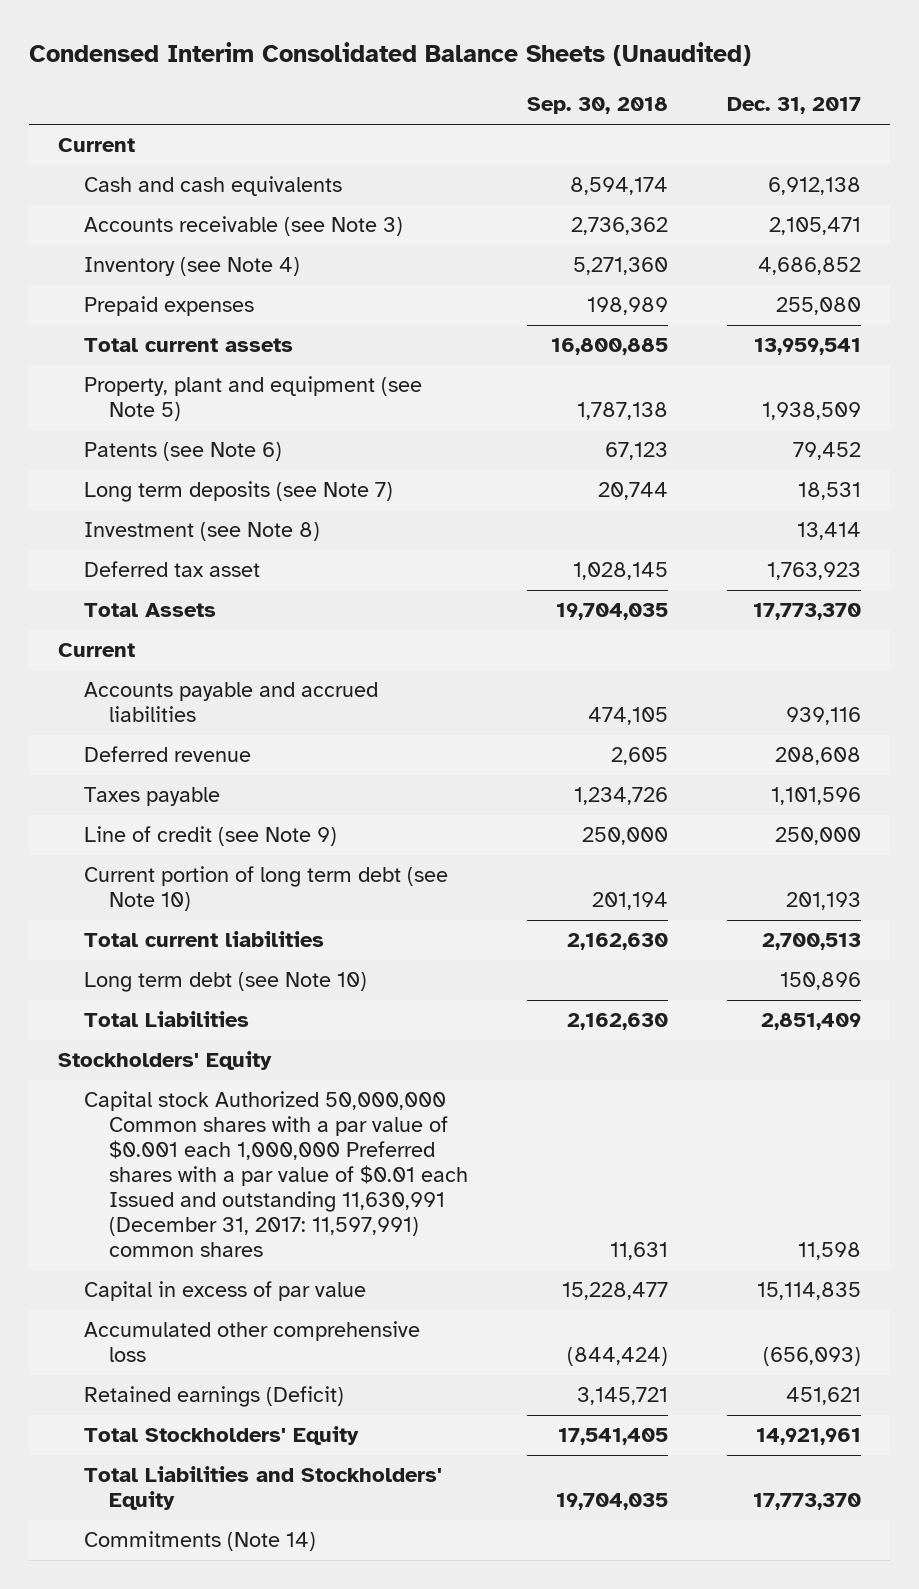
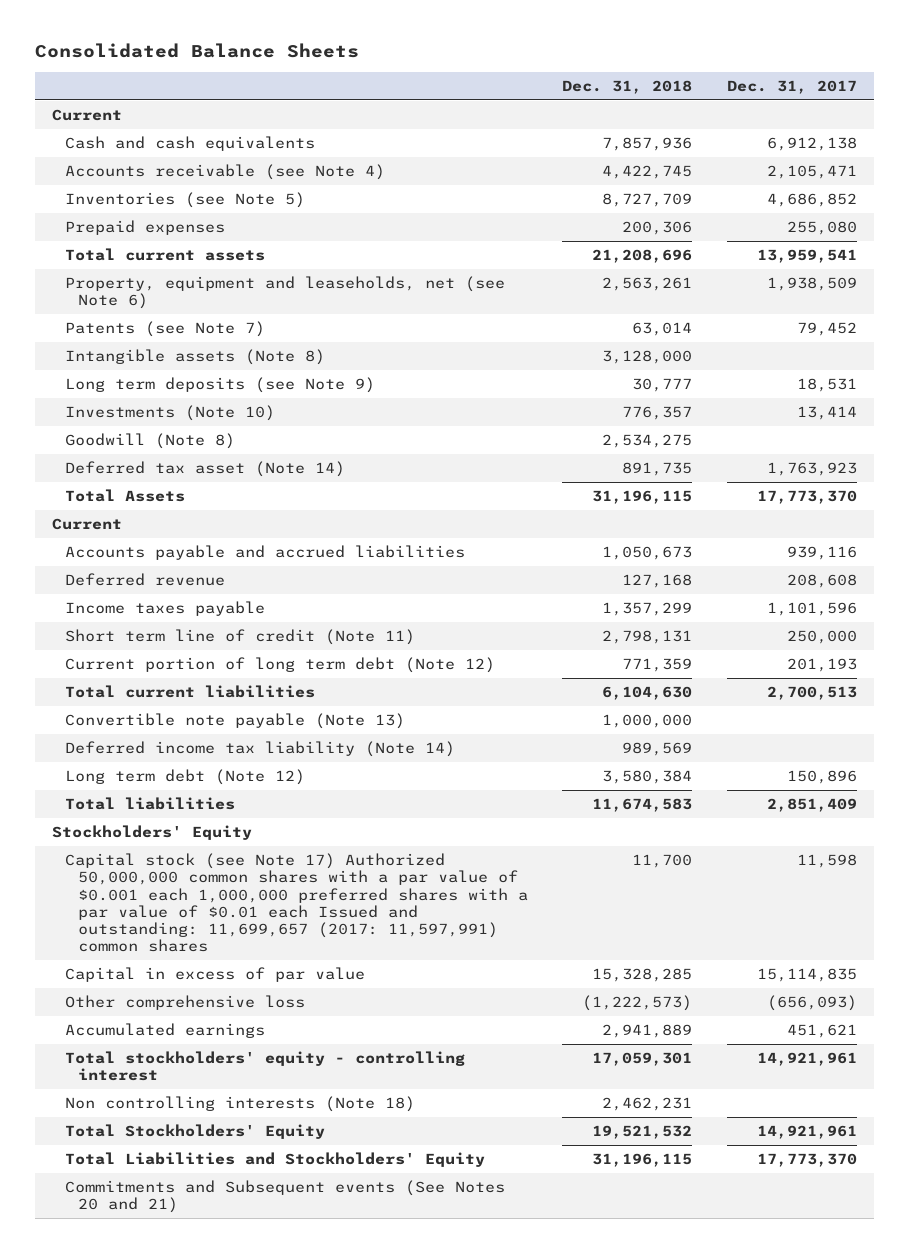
- Condensed Interim Consolidated Balance Sheets (Unaudited)
+ Consolidated Balance Sheets
- | Sep. 30, 2018 | Dec. 31, 2017
+ | Dec. 31, 2018 | Dec. 31, 2017
- Accounts receivable (see Note 3) | 2,736,362 | 2,105,471
- Inventory (see Note 4) | 5,271,360 | 4,686,852
+ Accounts receivable (see Note 4) | 4,422,745 | 2,105,471
+ Inventories (see Note 5) | 8,727,709 | 4,686,852
- Property, plant and equipment (see Note 5) | 1,787,138 | 1,938,509
- Patents (see Note 6) | 67,123 | 79,452
- Long term deposits (see Note 7) | 20,744 | 18,531
- Investment (see Note 8) | | 13,414
- Deferred tax asset | 1,028,145 | 1,763,923
+ Property, equipment and leaseholds, net (see Note 6) | 2,563,261 | 1,938,509
+ Patents (see Note 7) | 63,014 | 79,452
+ Intangible assets (Note 8) | 3,128,000 |
+ Long term deposits (see Note 9) | 30,777 | 18,531
+ Investments (Note 10) | 776,357 | 13,414
+ Goodwill (Note 8) | 2,534,275 |
+ Deferred tax asset (Note 14) | 891,735 | 1,763,923
- Taxes payable | 1,234,726 | 1,101,596
- Line of credit (see Note 9) | 250,000 | 250,000
- Current portion of long term debt (see Note 10) | 201,194 | 201,193
+ Income taxes payable | 1,357,299 | 1,101,596
+ Short term line of credit (Note 11) | 2,798,131 | 250,000
+ Current portion of long term debt (Note 12) | 771,359 | 201,193
- Long term debt (see Note 10) | | 150,896
- Total Liabilities | 2,162,630 | 2,851,409
+ Convertible note payable (Note 13) | 1,000,000 |
+ Deferred income tax liability (Note 14) | 989,569 |
+ Long term debt (Note 12) | 3,580,384 | 150,896
+ Total liabilities | 11,674,583 | 2,851,409
- Capital stock Authorized 50,000,000 Common shares with a par value of $0.001 each 1,000,000 Preferred shares with a par value of $0.01 each Issued and outstanding 11,630,991 (December 31, 2017: 11,597,991) common shares | 11,631 | 11,598
+ Capital stock (see Note 17) Authorized 50,000,000 common shares with a par value of $0.001 each 1,000,000 preferred shares with a par value of $0.01 each Issued and outstanding: 11,699,657 (2017: 11,597,991) common shares | 11,700 | 11,598
- Accumulated other comprehensive loss | (844,424) | (656,093)
- Retained earnings (Deficit) | 3,145,721 | 451,621
+ Other comprehensive loss | (1,222,573) | (656,093)
+ Accumulated earnings | 2,941,889 | 451,621
+ Total stockholders' equity - controlling interest | 17,059,301 | 14,921,961
+ Non controlling interests (Note 18) | 2,462,231 |
- Commitments (Note 14)
+ Commitments and Subsequent events (See Notes 20 and 21)

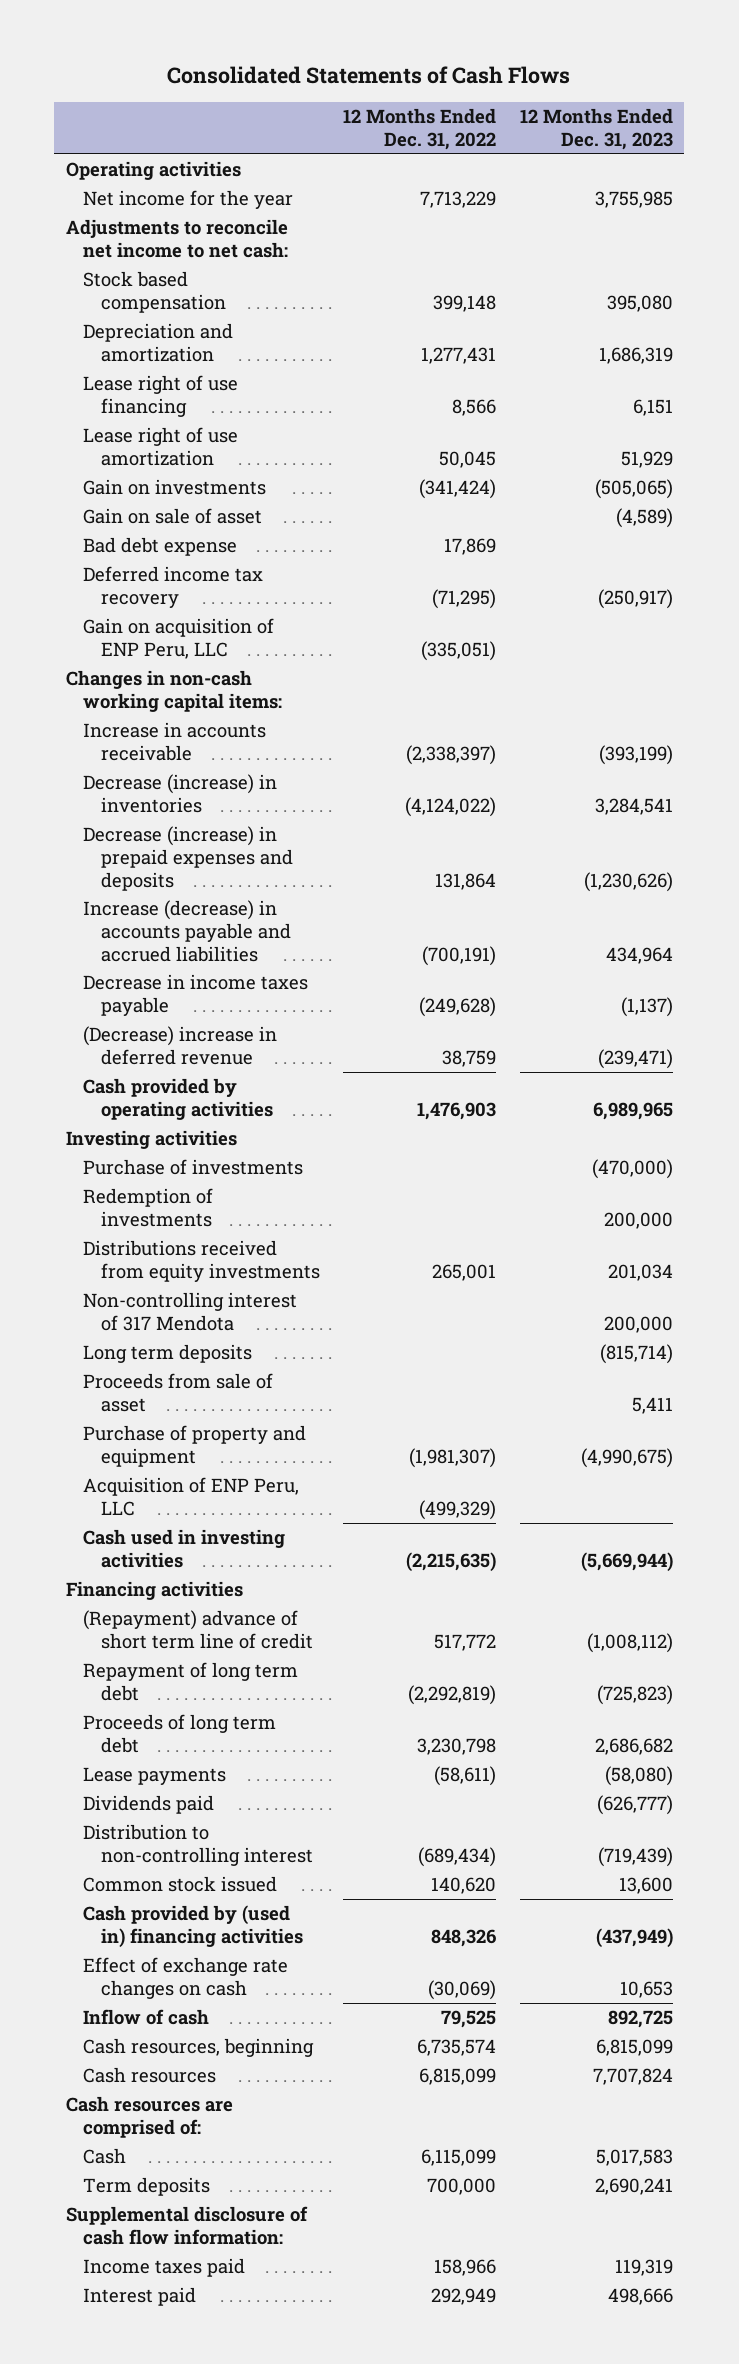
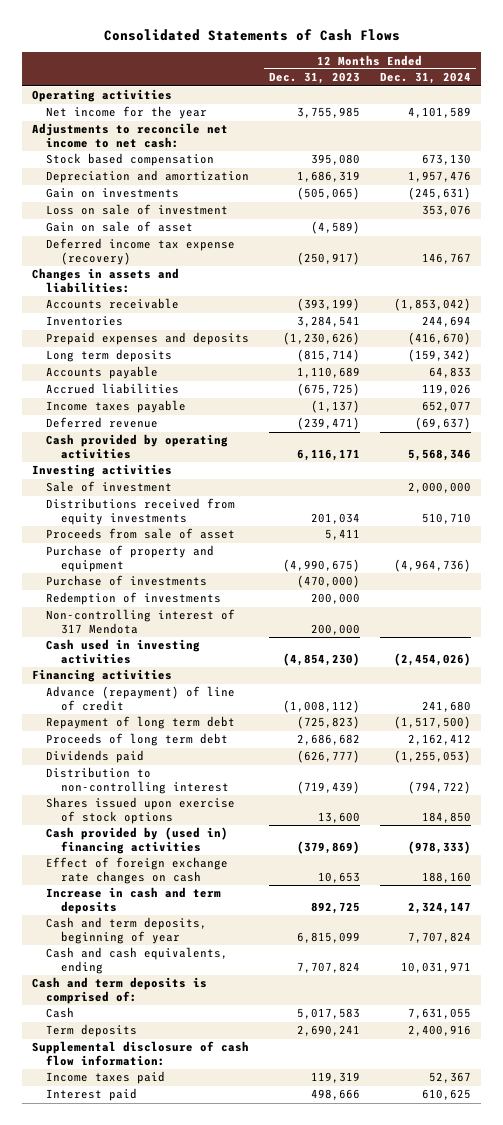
- | 12 Months Ended Dec. 31, 2022 | 12 Months Ended Dec. 31, 2023
+ | 12 Months Ended Dec. 31, 2023 | 12 Months Ended Dec. 31, 2024
- Lease right of use financing | 8,566 | 6,151
- Lease right of use amortization | 50,045 | 51,929
+ Loss on sale of investment | | 353,076
- Bad debt expense | 17,869 |
- Deferred income tax recovery | (71,295) | (250,917)
- Gain on acquisition of ENP Peru, LLC | (335,051) |
- Changes in non-cash working capital items:
- Increase in accounts receivable | (2,338,397) | (393,199)
- Decrease (increase) in inventories | (4,124,022) | 3,284,541
- Decrease (increase) in prepaid expenses and deposits | 131,864 | (1,230,626)
- Increase (decrease) in accounts payable and accrued liabilities | (700,191) | 434,964
- Decrease in income taxes payable | (249,628) | (1,137)
- (Decrease) increase in deferred revenue | 38,759 | (239,471)
- Cash provided by operating activities | 1,476,903 | 6,989,965
+ Deferred income tax expense (recovery) | (250,917) | 146,767
+ Changes in assets and liabilities:
+ Accounts receivable | (393,199) | (1,853,042)
+ Inventories | 3,284,541 | 244,694
+ Prepaid expenses and deposits | (1,230,626) | (416,670)
moved up: Long term deposits | (815,714) | (159,342)
+ Accounts payable | 1,110,689 | 64,833
+ Accrued liabilities | (675,725) | 119,026
+ Income taxes payable | (1,137) | 652,077
+ Deferred revenue | (239,471) | (69,637)
+ Cash provided by operating activities | 6,116,171 | 5,568,346
+ Sale of investment | | 2,000,000
- Acquisition of ENP Peru, LLC | (499,329) |
- Cash used in investing activities | (2,215,635) | (5,669,944)
moved down: Purchase of investments | (470,000) |
moved down: Redemption of investments | 200,000 |
moved down: Non-controlling interest of 317 Mendota | 200,000 |
+ Cash used in investing activities | (4,854,230) | (2,454,026)
- (Repayment) advance of short term line of credit | 517,772 | (1,008,112)
+ Advance (repayment) of line of credit | (1,008,112) | 241,680
- Lease payments | (58,611) | (58,080)
- Common stock issued | 140,620 | 13,600
- Cash provided by (used in) financing activities | 848,326 | (437,949)
- Effect of exchange rate changes on cash | (30,069) | 10,653
- Inflow of cash | 79,525 | 892,725
- Cash resources, beginning | 6,735,574 | 6,815,099
- Cash resources | 6,815,099 | 7,707,824
- Cash resources are comprised of:
+ Shares issued upon exercise of stock options | 13,600 | 184,850
+ Cash provided by (used in) financing activities | (379,869) | (978,333)
+ Effect of foreign exchange rate changes on cash | 10,653 | 188,160
+ Increase in cash and term deposits | 892,725 | 2,324,147
+ Cash and term deposits, beginning of year | 6,815,099 | 7,707,824
+ Cash and cash equivalents, ending | 7,707,824 | 10,031,971
+ Cash and term deposits is comprised of:

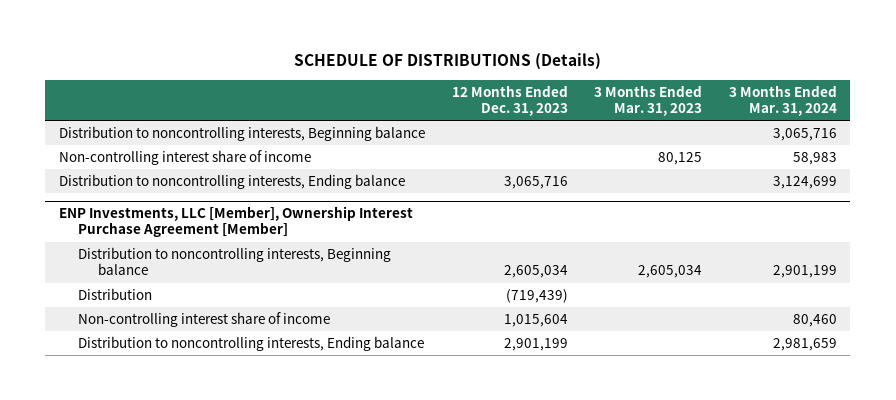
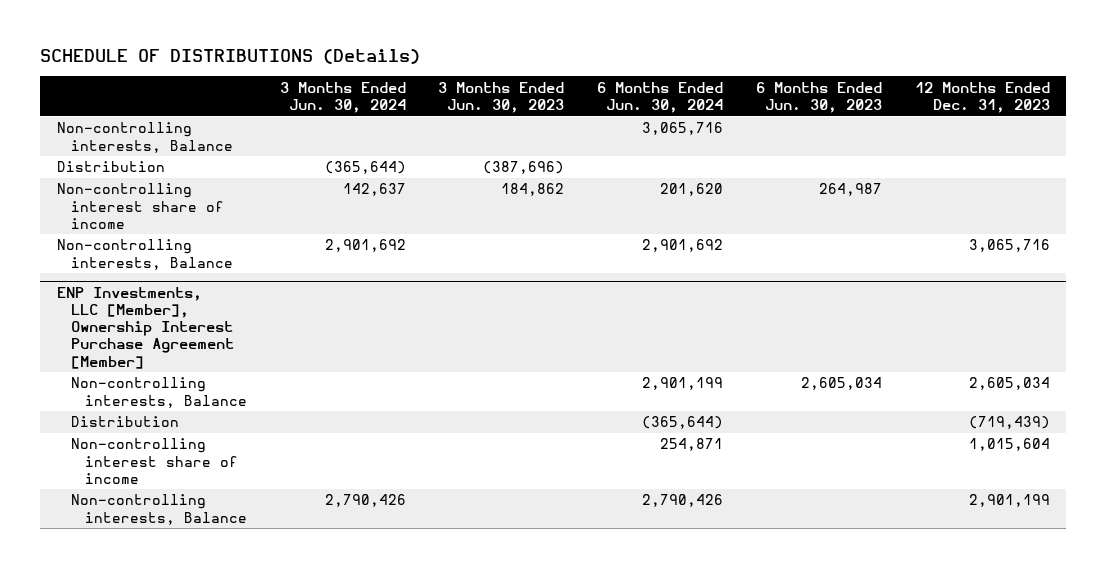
- | 12 Months Ended Dec. 31, 2023 | 3 Months Ended Mar. 31, 2023 | 3 Months Ended Mar. 31, 2024
+ | 3 Months Ended Jun. 30, 2024 | 3 Months Ended Jun. 30, 2023 | 6 Months Ended Jun. 30, 2024 | 6 Months Ended Jun. 30, 2023 | 12 Months Ended Dec. 31, 2023
- Distribution to noncontrolling interests, Beginning balance | | | 3,065,716
+ Non-controlling interests, Balance | | | 3,065,716 | |
+ Distribution | (365,644) | (387,696) | | |
- Distribution to noncontrolling interests, Ending balance | 3,065,716 | | 3,124,699
+ Non-controlling interests, Balance | 2,901,692 | | 2,901,692 | | 3,065,716
@ ENP Investments, LLC [Member], Ownership Interest Purchase Agreement [Member]
- Distribution to noncontrolling interests, Beginning balance | 2,605,034 | 2,605,034 | 2,901,199
+ Non-controlling interests, Balance | | | 2,901,199 | 2,605,034 | 2,605,034
- Distribution to noncontrolling interests, Ending balance | 2,901,199 | | 2,981,659
+ Non-controlling interests, Balance | 2,790,426 | | 2,790,426 | | 2,901,199

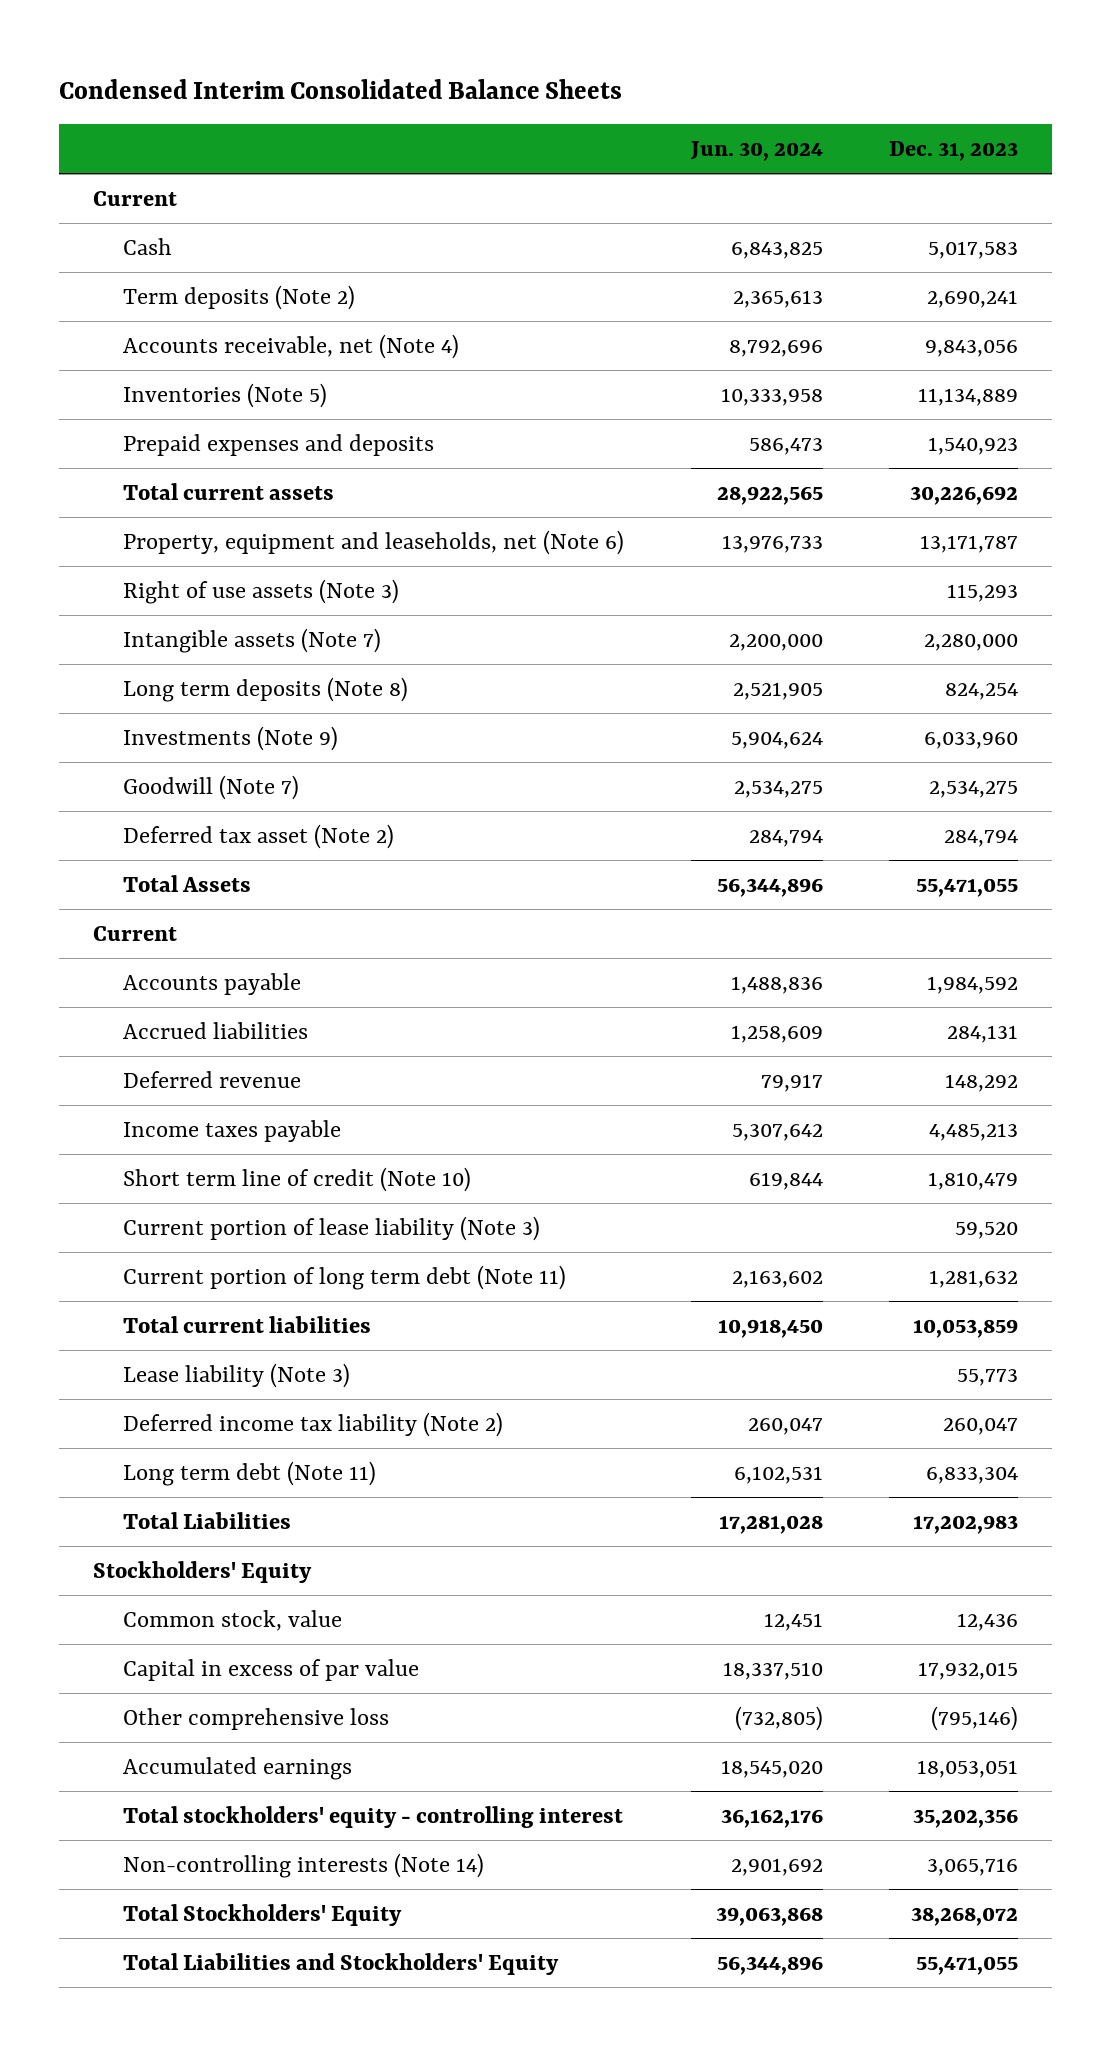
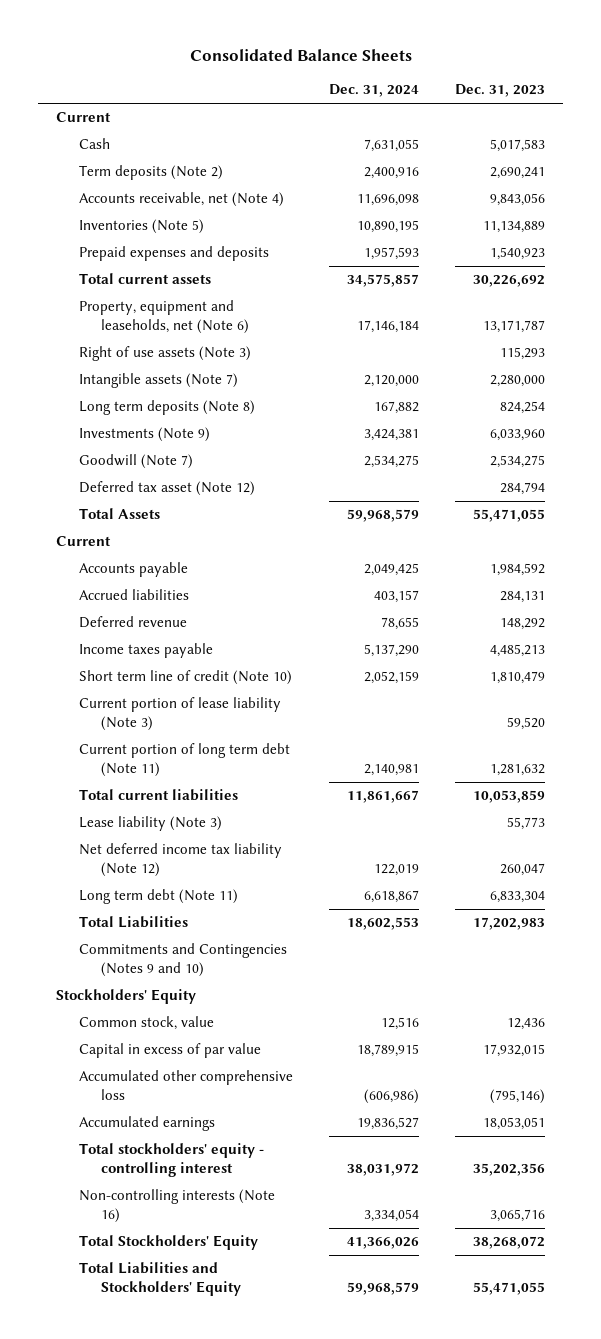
- Condensed Interim Consolidated Balance Sheets
+ Consolidated Balance Sheets
- | Jun. 30, 2024 | Dec. 31, 2023
+ | Dec. 31, 2024 | Dec. 31, 2023
- Deferred tax asset (Note 2) | 284,794 | 284,794
+ Deferred tax asset (Note 12) | | 284,794
- Deferred income tax liability (Note 2) | 260,047 | 260,047
+ Net deferred income tax liability (Note 12) | 122,019 | 260,047
+ Commitments and Contingencies (Notes 9 and 10)
- Other comprehensive loss | (732,805) | (795,146)
+ Accumulated other comprehensive loss | (606,986) | (795,146)
- Non-controlling interests (Note 14) | 2,901,692 | 3,065,716
+ Non-controlling interests (Note 16) | 3,334,054 | 3,065,716

